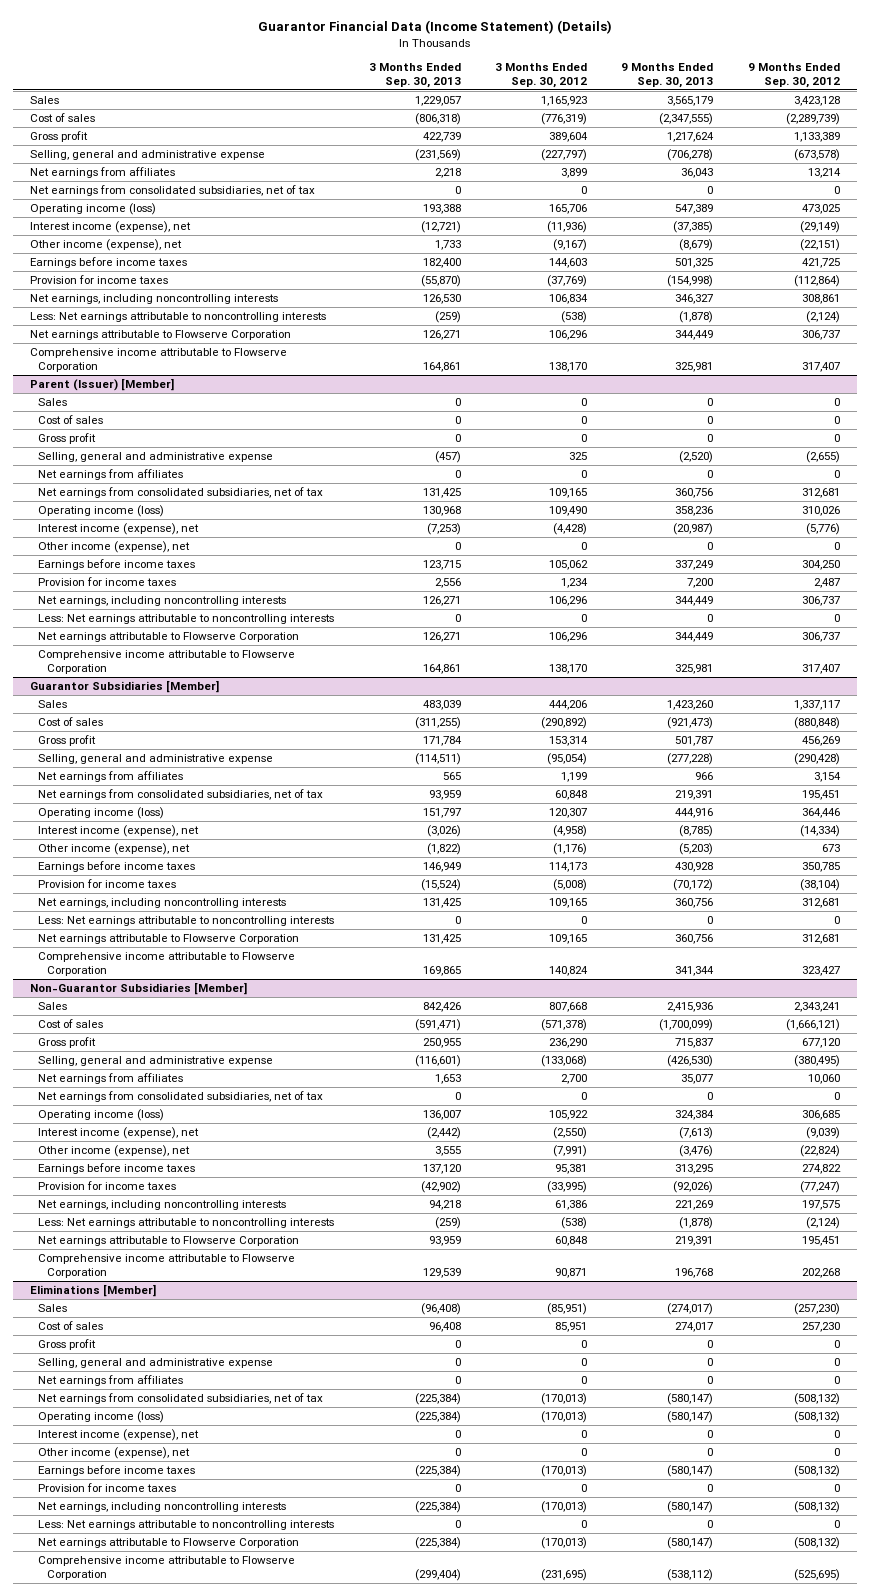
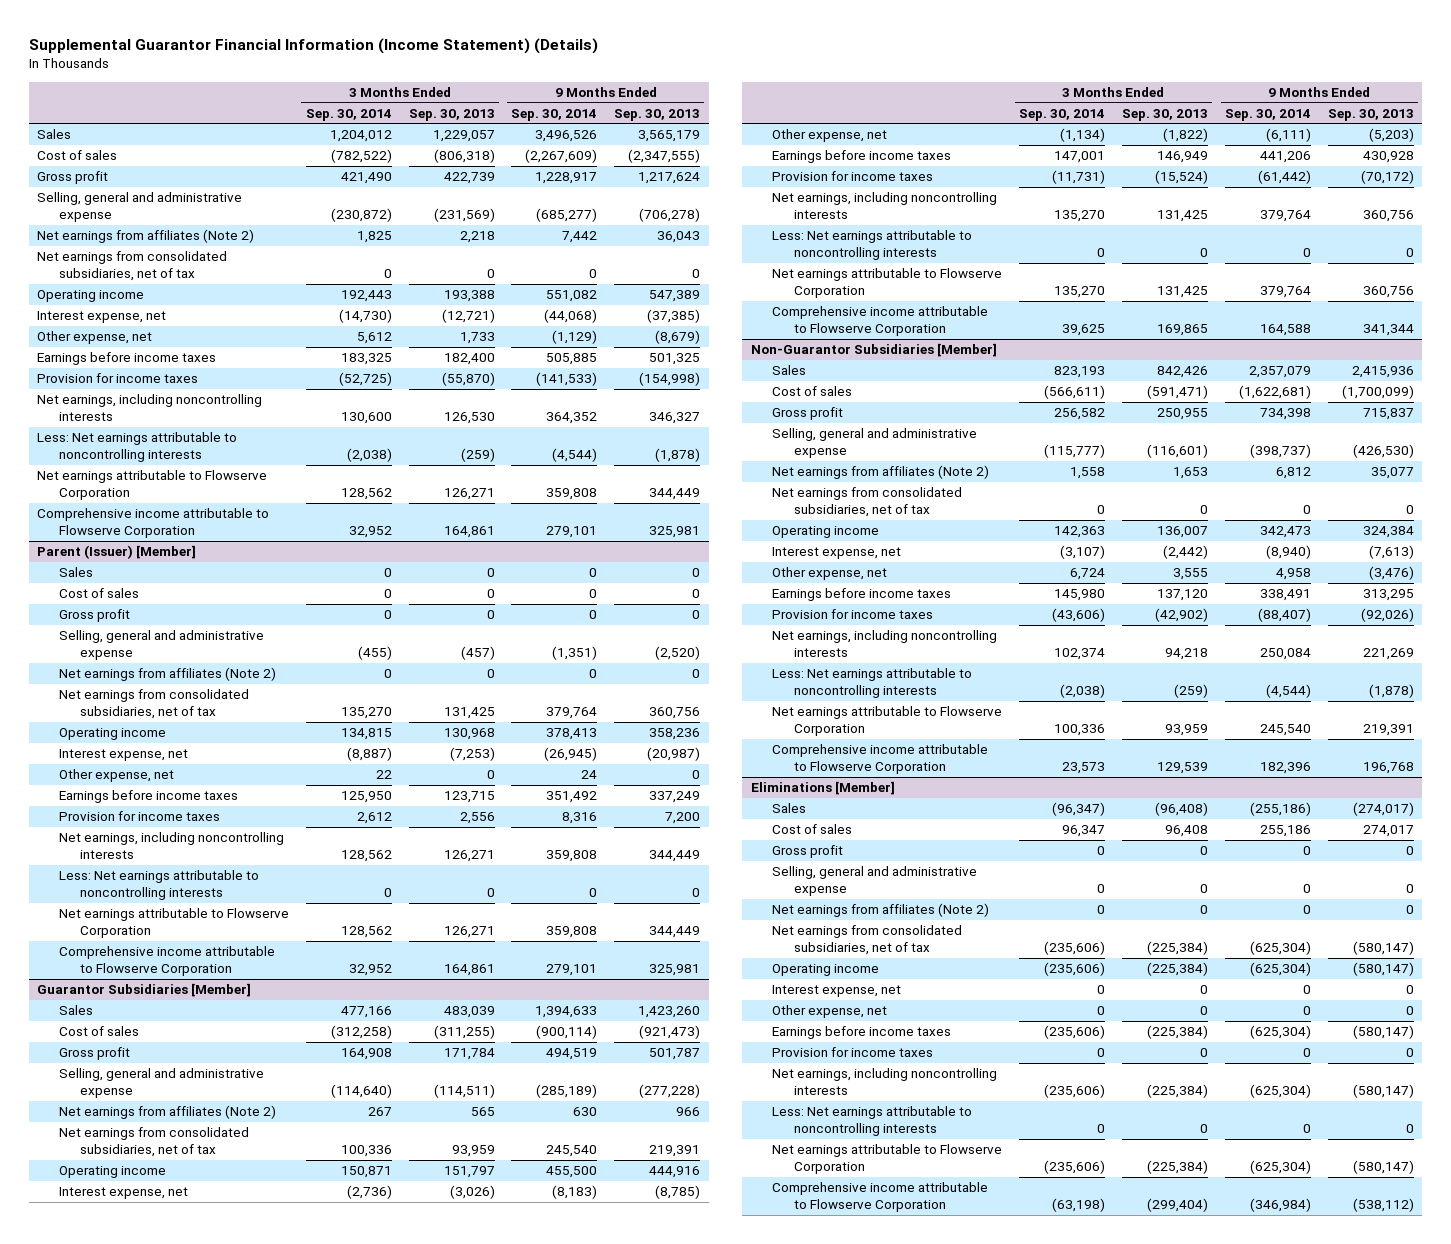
- Guarantor Financial Data (Income Statement) (Details)
+ Supplemental Guarantor Financial Information (Income Statement) (Details)
- | 3 Months Ended Sep. 30, 2013 | 3 Months Ended Sep. 30, 2012 | 9 Months Ended Sep. 30, 2013 | 9 Months Ended Sep. 30, 2012
+ | 3 Months Ended Sep. 30, 2014 | 3 Months Ended Sep. 30, 2013 | 9 Months Ended Sep. 30, 2014 | 9 Months Ended Sep. 30, 2013
- Net earnings from affiliates | 2,218 | 3,899 | 36,043 | 13,214
+ Net earnings from affiliates (Note 2) | 1,825 | 2,218 | 7,442 | 36,043
- Operating income (loss) | 193,388 | 165,706 | 547,389 | 473,025
- Interest income (expense), net | (12,721) | (11,936) | (37,385) | (29,149)
- Other income (expense), net | 1,733 | (9,167) | (8,679) | (22,151)
+ Operating income | 192,443 | 193,388 | 551,082 | 547,389
+ Interest expense, net | (14,730) | (12,721) | (44,068) | (37,385)
+ Other expense, net | 5,612 | 1,733 | (1,129) | (8,679)
@ Parent (Issuer) [Member]
- Net earnings from affiliates | 0 | 0 | 0 | 0
+ Net earnings from affiliates (Note 2) | 0 | 0 | 0 | 0
- Operating income (loss) | 130,968 | 109,490 | 358,236 | 310,026
- Interest income (expense), net | (7,253) | (4,428) | (20,987) | (5,776)
- Other income (expense), net | 0 | 0 | 0 | 0
+ Operating income | 134,815 | 130,968 | 378,413 | 358,236
+ Interest expense, net | (8,887) | (7,253) | (26,945) | (20,987)
+ Other expense, net | 22 | 0 | 24 | 0
@ Guarantor Subsidiaries [Member]
- Net earnings from affiliates | 565 | 1,199 | 966 | 3,154
+ Net earnings from affiliates (Note 2) | 267 | 565 | 630 | 966
- Operating income (loss) | 151,797 | 120,307 | 444,916 | 364,446
- Interest income (expense), net | (3,026) | (4,958) | (8,785) | (14,334)
- Other income (expense), net | (1,822) | (1,176) | (5,203) | 673
+ Operating income | 150,871 | 151,797 | 455,500 | 444,916
+ Interest expense, net | (2,736) | (3,026) | (8,183) | (8,785)
+ Other expense, net | (1,134) | (1,822) | (6,111) | (5,203)
@ Non-Guarantor Subsidiaries [Member]
- Net earnings from affiliates | 1,653 | 2,700 | 35,077 | 10,060
+ Net earnings from affiliates (Note 2) | 1,558 | 1,653 | 6,812 | 35,077
- Operating income (loss) | 136,007 | 105,922 | 324,384 | 306,685
- Interest income (expense), net | (2,442) | (2,550) | (7,613) | (9,039)
- Other income (expense), net | 3,555 | (7,991) | (3,476) | (22,824)
+ Operating income | 142,363 | 136,007 | 342,473 | 324,384
+ Interest expense, net | (3,107) | (2,442) | (8,940) | (7,613)
+ Other expense, net | 6,724 | 3,555 | 4,958 | (3,476)
@ Eliminations [Member]
- Net earnings from affiliates | 0 | 0 | 0 | 0
+ Net earnings from affiliates (Note 2) | 0 | 0 | 0 | 0
- Operating income (loss) | (225,384) | (170,013) | (580,147) | (508,132)
- Interest income (expense), net | 0 | 0 | 0 | 0
- Other income (expense), net | 0 | 0 | 0 | 0
+ Operating income | (235,606) | (225,384) | (625,304) | (580,147)
+ Interest expense, net | 0 | 0 | 0 | 0
+ Other expense, net | 0 | 0 | 0 | 0

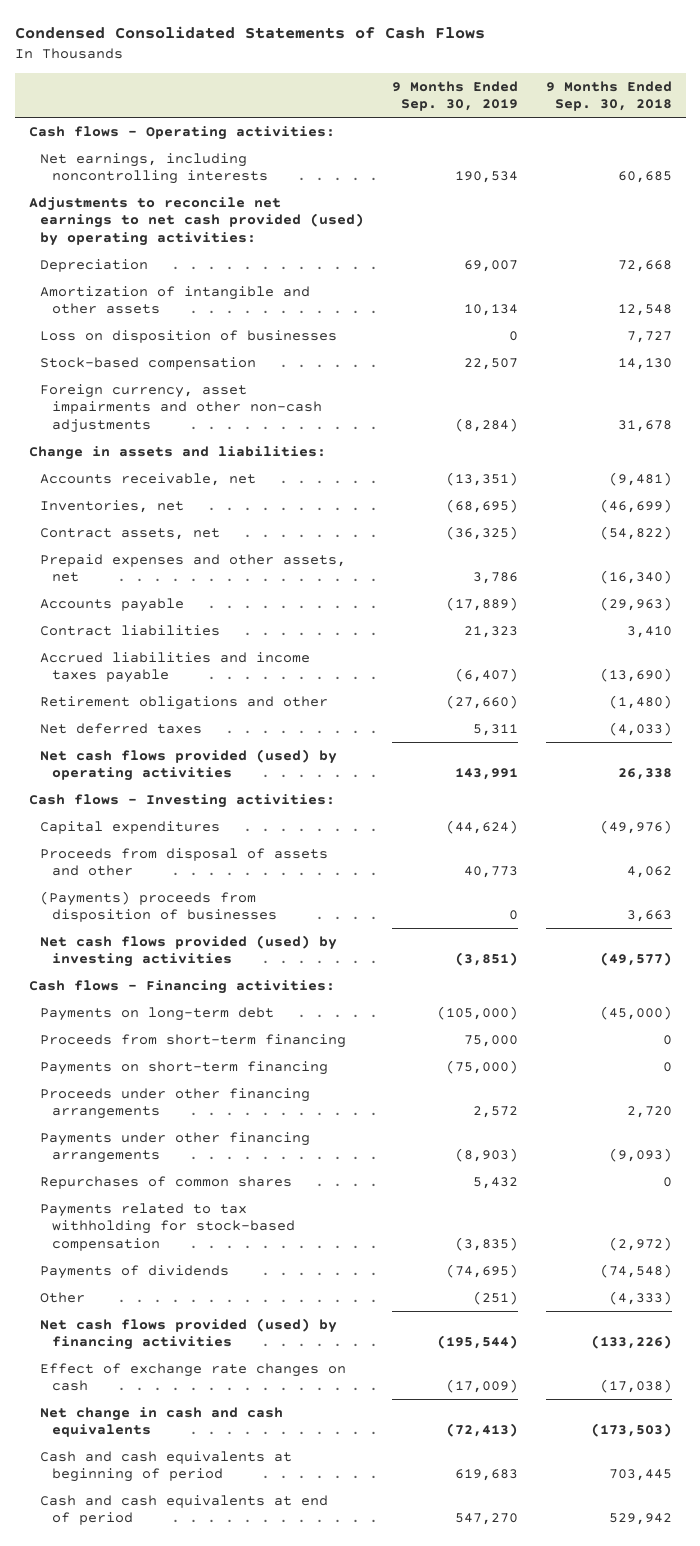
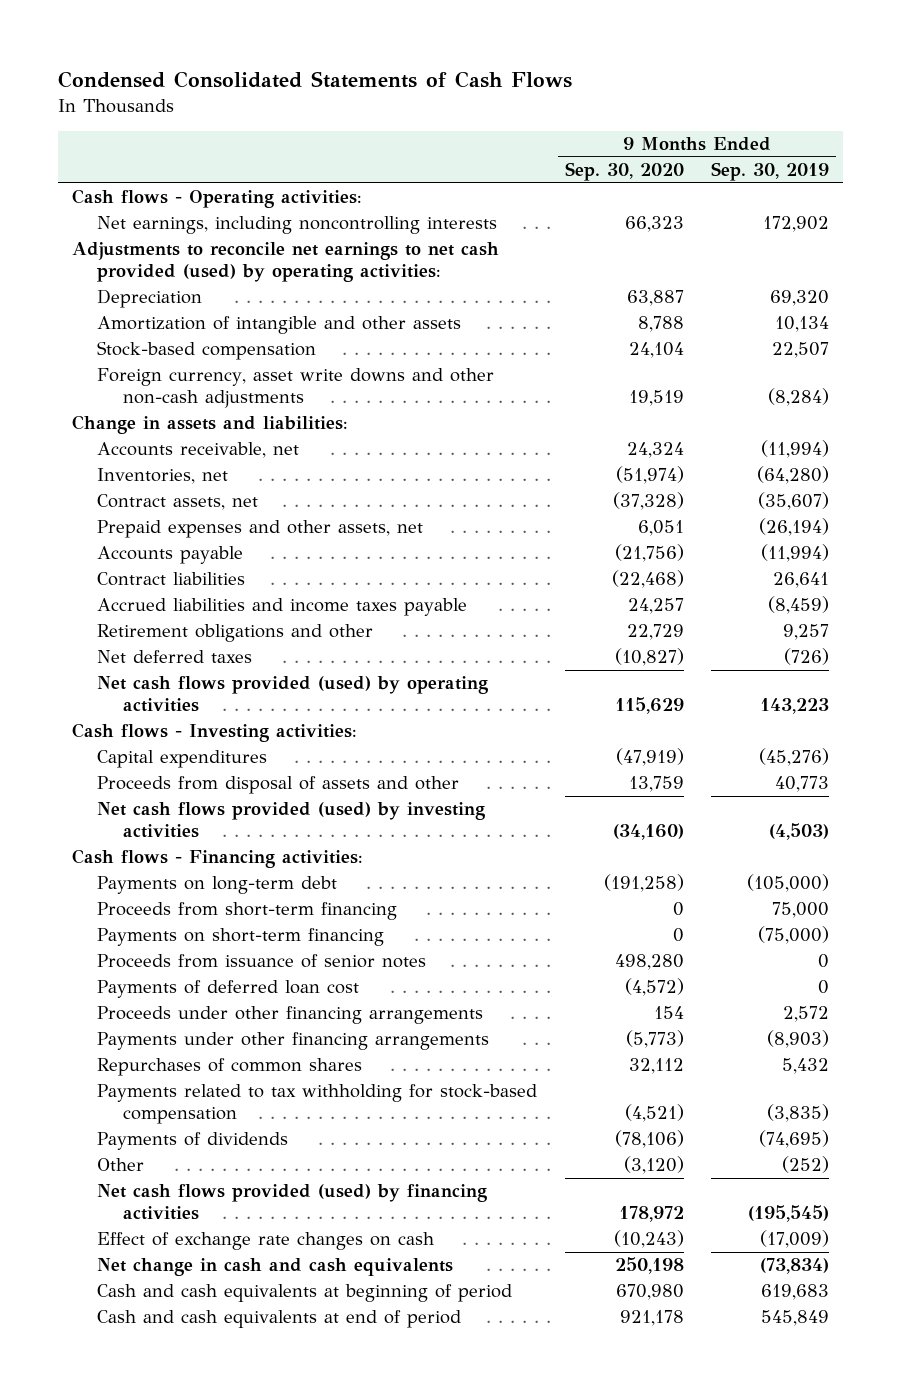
- | 9 Months Ended Sep. 30, 2019 | 9 Months Ended Sep. 30, 2018
+ | 9 Months Ended Sep. 30, 2020 | 9 Months Ended Sep. 30, 2019
- Net earnings, including noncontrolling interests | 190,534 | 60,685
+ Net earnings, including noncontrolling interests | 66,323 | 172,902
- Depreciation | 69,007 | 72,668
+ Depreciation | 63,887 | 69,320
- Loss on disposition of businesses | 0 | 7,727
- Foreign currency, asset impairments and other non-cash adjustments | (8,284) | 31,678
+ Foreign currency, asset write downs and other non-cash adjustments | 19,519 | (8,284)
- Accounts receivable, net | (13,351) | (9,481)
- Inventories, net | (68,695) | (46,699)
- Contract assets, net | (36,325) | (54,822)
- Prepaid expenses and other assets, net | 3,786 | (16,340)
- Accounts payable | (17,889) | (29,963)
- Contract liabilities | 21,323 | 3,410
- Accrued liabilities and income taxes payable | (6,407) | (13,690)
- Retirement obligations and other | (27,660) | (1,480)
- Net deferred taxes | 5,311 | (4,033)
- Net cash flows provided (used) by operating activities | 143,991 | 26,338
+ Accounts receivable, net | 24,324 | (11,994)
+ Inventories, net | (51,974) | (64,280)
+ Contract assets, net | (37,328) | (35,607)
+ Prepaid expenses and other assets, net | 6,051 | (26,194)
+ Accounts payable | (21,756) | (11,994)
+ Contract liabilities | (22,468) | 26,641
+ Accrued liabilities and income taxes payable | 24,257 | (8,459)
+ Retirement obligations and other | 22,729 | 9,257
+ Net deferred taxes | (10,827) | (726)
+ Net cash flows provided (used) by operating activities | 115,629 | 143,223
- Capital expenditures | (44,624) | (49,976)
+ Capital expenditures | (47,919) | (45,276)
- (Payments) proceeds from disposition of businesses | 0 | 3,663
- Net cash flows provided (used) by investing activities | (3,851) | (49,577)
+ Net cash flows provided (used) by investing activities | (34,160) | (4,503)
+ Proceeds from issuance of senior notes | 498,280 | 0
+ Payments of deferred loan cost | (4,572) | 0
- Other | (251) | (4,333)
- Net cash flows provided (used) by financing activities | (195,544) | (133,226)
+ Other | (3,120) | (252)
+ Net cash flows provided (used) by financing activities | 178,972 | (195,545)
- Net change in cash and cash equivalents | (72,413) | (173,503)
+ Net change in cash and cash equivalents | 250,198 | (73,834)
- Cash and cash equivalents at end of period | 547,270 | 529,942
+ Cash and cash equivalents at end of period | 921,178 | 545,849

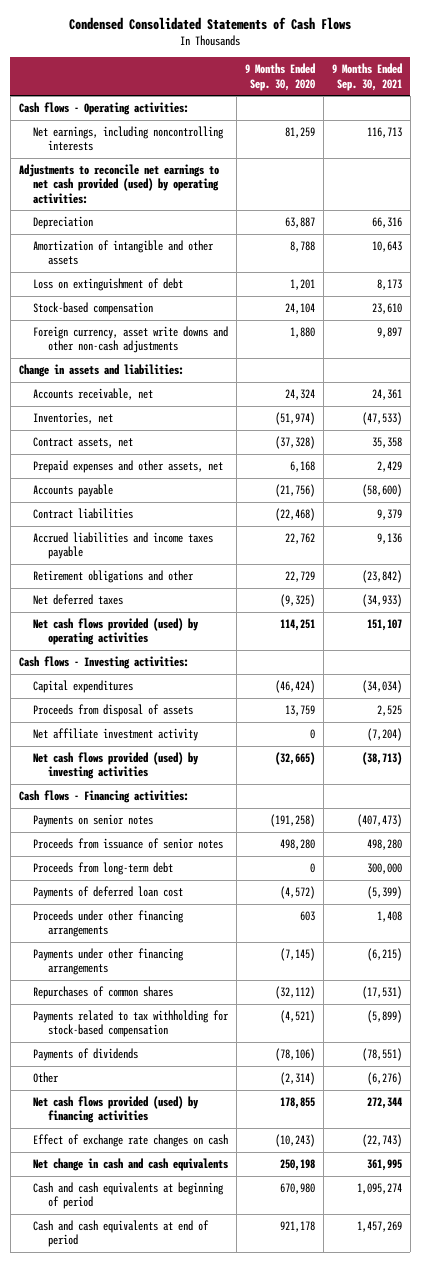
- | 9 Months Ended Sep. 30, 2020 | 9 Months Ended Sep. 30, 2019
+ | 9 Months Ended Sep. 30, 2020 | 9 Months Ended Sep. 30, 2021
- Net earnings, including noncontrolling interests | 66,323 | 172,902
+ Net earnings, including noncontrolling interests | 81,259 | 116,713
+ Loss on extinguishment of debt | 1,201 | 8,173
- Foreign currency, asset write downs and other non-cash adjustments | 19,519 | (8,284)
+ Foreign currency, asset write downs and other non-cash adjustments | 1,880 | 9,897
- Prepaid expenses and other assets, net | 6,051 | (26,194)
+ Prepaid expenses and other assets, net | 6,168 | 2,429
- Accrued liabilities and income taxes payable | 24,257 | (8,459)
+ Accrued liabilities and income taxes payable | 22,762 | 9,136
- Net deferred taxes | (10,827) | (726)
- Net cash flows provided (used) by operating activities | 115,629 | 143,223
+ Net deferred taxes | (9,325) | (34,933)
+ Net cash flows provided (used) by operating activities | 114,251 | 151,107
- Capital expenditures | (47,919) | (45,276)
- Proceeds from disposal of assets and other | 13,759 | 40,773
- Net cash flows provided (used) by investing activities | (34,160) | (4,503)
+ Capital expenditures | (46,424) | (34,034)
+ Proceeds from disposal of assets | 13,759 | 2,525
+ Net affiliate investment activity | 0 | (7,204)
+ Net cash flows provided (used) by investing activities | (32,665) | (38,713)
- Payments on long-term debt | (191,258) | (105,000)
- Proceeds from short-term financing | 0 | 75,000
- Payments on short-term financing | 0 | (75,000)
+ Payments on senior notes | (191,258) | (407,473)
+ Proceeds from long-term debt | 0 | 300,000
- Proceeds under other financing arrangements | 154 | 2,572
- Payments under other financing arrangements | (5,773) | (8,903)
- Repurchases of common shares | 32,112 | 5,432
+ Proceeds under other financing arrangements | 603 | 1,408
+ Payments under other financing arrangements | (7,145) | (6,215)
+ Repurchases of common shares | (32,112) | (17,531)
- Other | (3,120) | (252)
- Net cash flows provided (used) by financing activities | 178,972 | (195,545)
+ Other | (2,314) | (6,276)
+ Net cash flows provided (used) by financing activities | 178,855 | 272,344

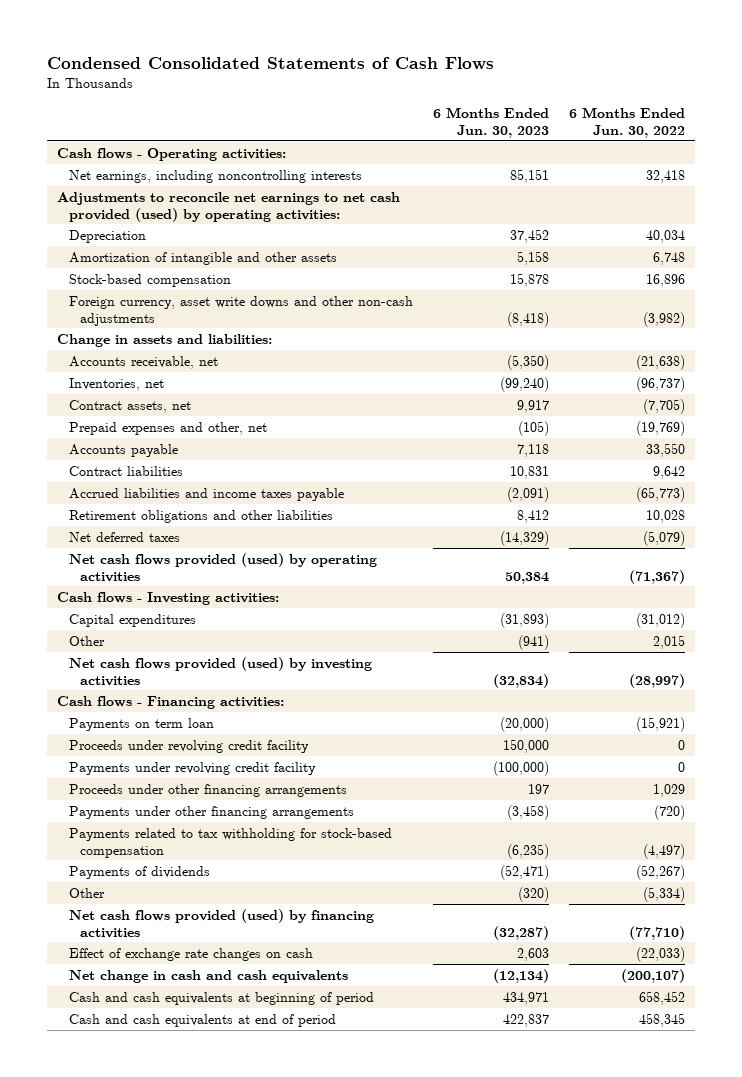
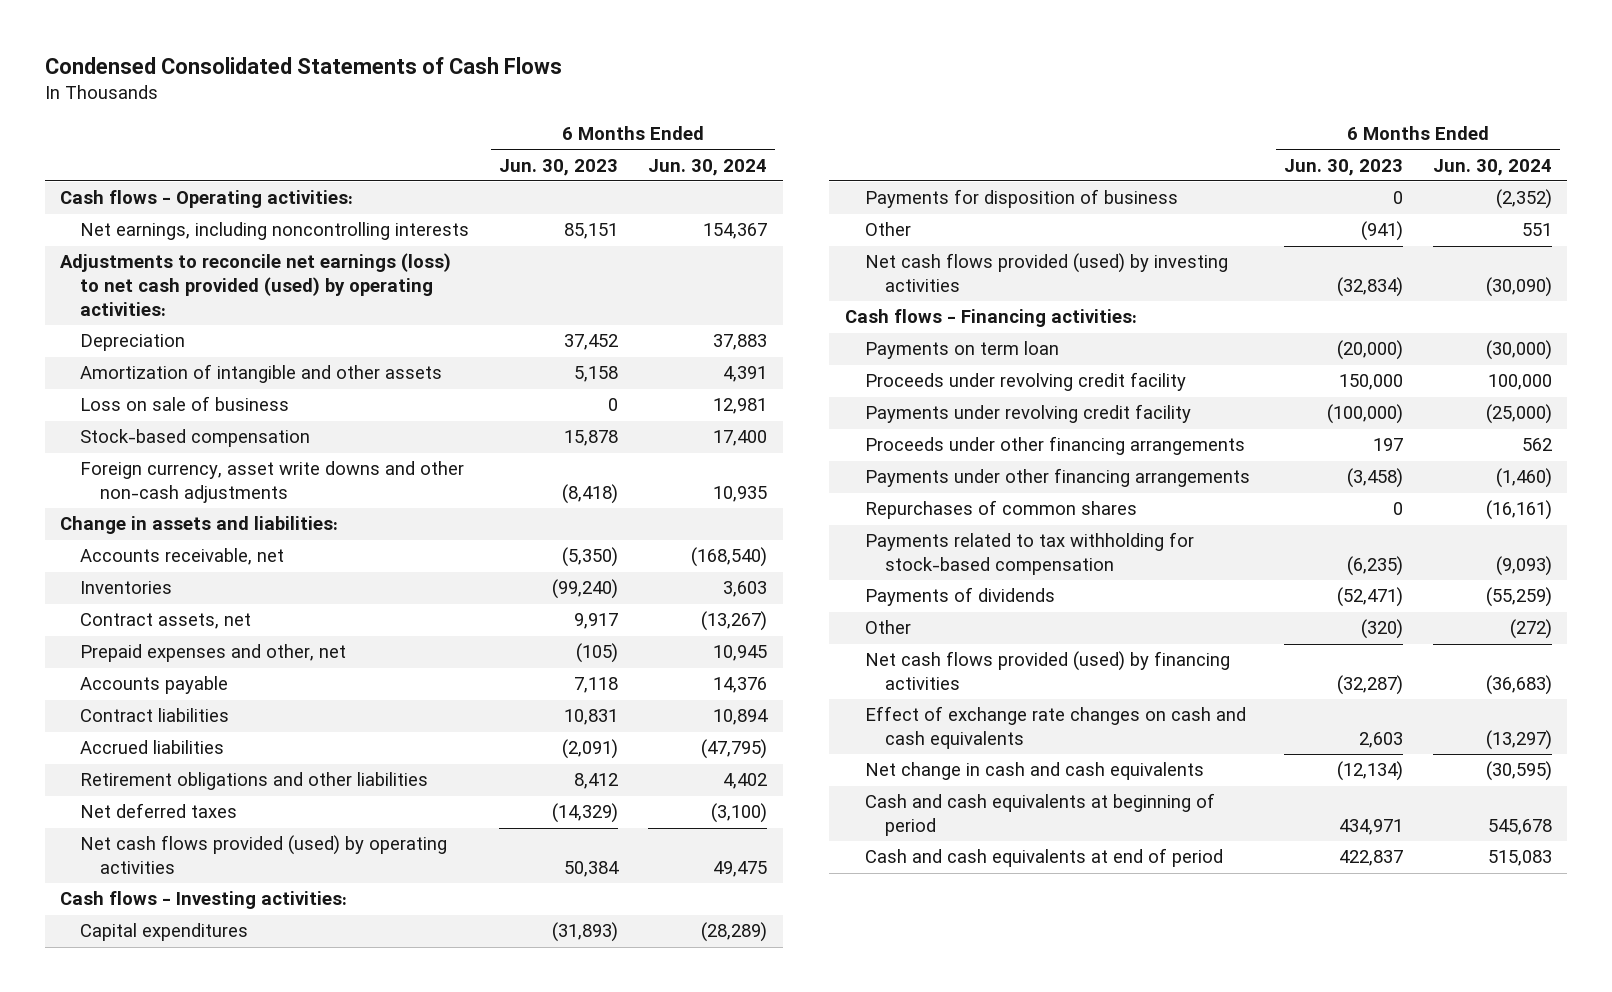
- | 6 Months Ended Jun. 30, 2023 | 6 Months Ended Jun. 30, 2022
+ | 6 Months Ended Jun. 30, 2023 | 6 Months Ended Jun. 30, 2024
- Adjustments to reconcile net earnings to net cash provided (used) by operating activities:
+ Adjustments to reconcile net earnings (loss) to net cash provided (used) by operating activities:
+ Loss on sale of business | 0 | 12,981
- Inventories, net | (99,240) | (96,737)
+ Inventories | (99,240) | 3,603
- Accrued liabilities and income taxes payable | (2,091) | (65,773)
+ Accrued liabilities | (2,091) | (47,795)
+ Payments for disposition of business | 0 | (2,352)
+ Repurchases of common shares | 0 | (16,161)
- Effect of exchange rate changes on cash | 2,603 | (22,033)
+ Effect of exchange rate changes on cash and cash equivalents | 2,603 | (13,297)

